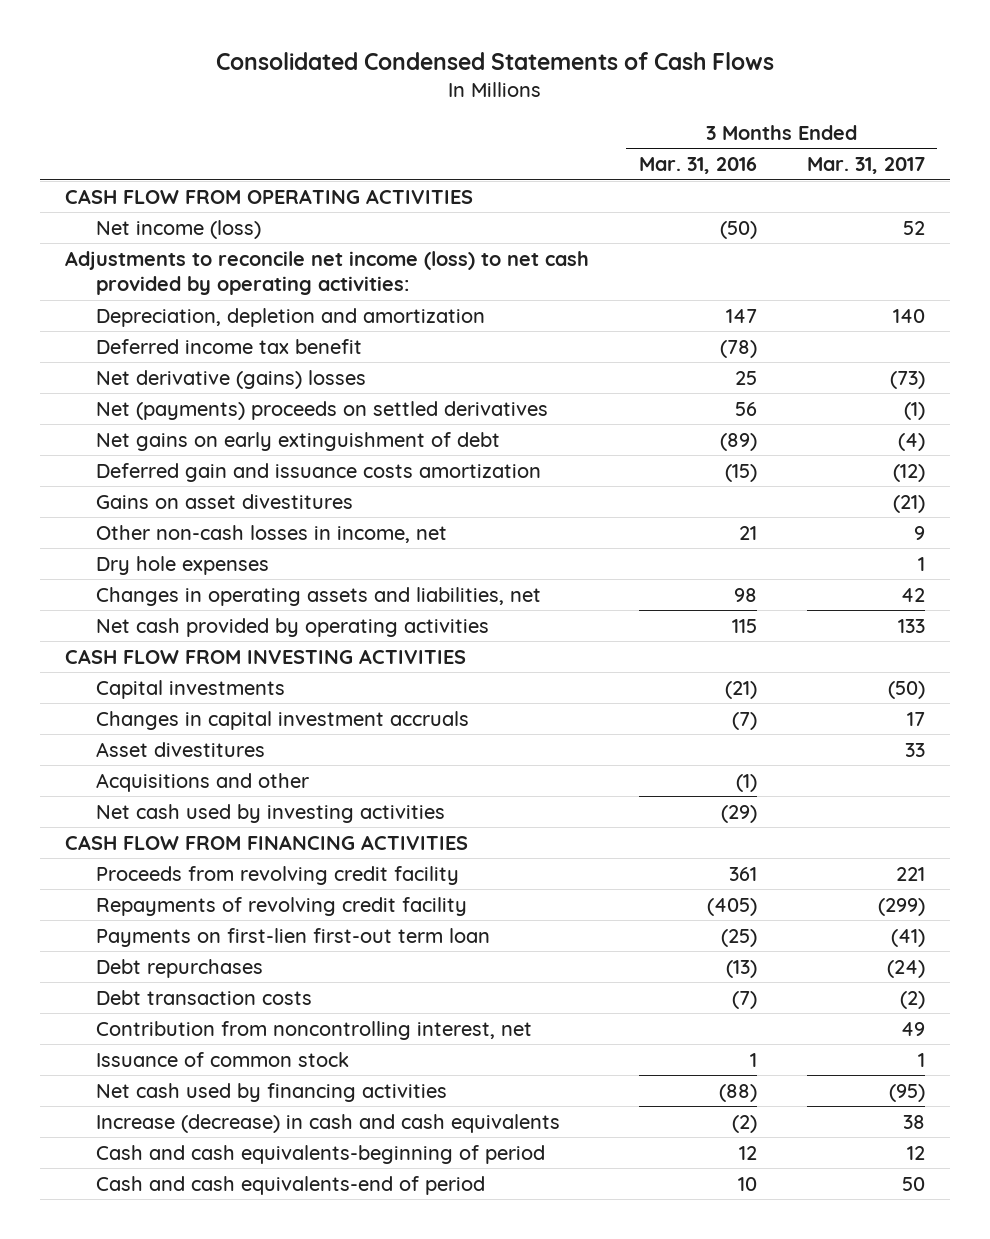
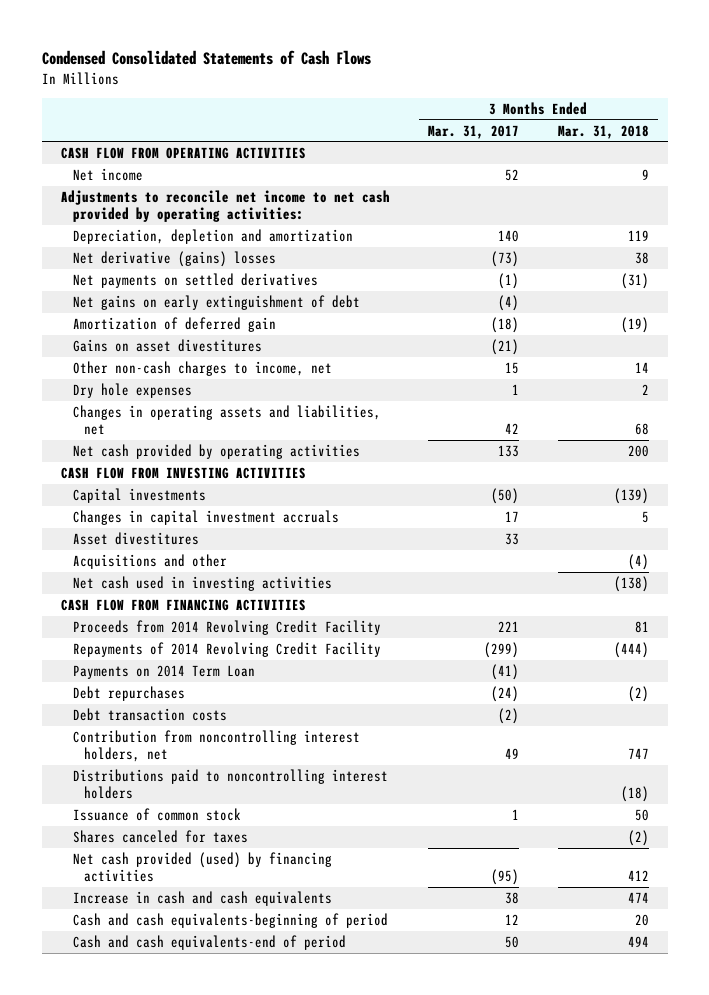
- Consolidated Condensed Statements of Cash Flows
+ Condensed Consolidated Statements of Cash Flows
- | 3 Months Ended Mar. 31, 2016 | 3 Months Ended Mar. 31, 2017
+ | 3 Months Ended Mar. 31, 2017 | 3 Months Ended Mar. 31, 2018
- Net income (loss) | (50) | 52
- Adjustments to reconcile net income (loss) to net cash provided by operating activities:
+ Net income | 52 | 9
+ Adjustments to reconcile net income to net cash provided by operating activities:
- Deferred income tax benefit | (78) |
- Net (payments) proceeds on settled derivatives | 56 | (1)
+ Net payments on settled derivatives | (1) | (31)
- Deferred gain and issuance costs amortization | (15) | (12)
+ Amortization of deferred gain | (18) | (19)
- Other non-cash losses in income, net | 21 | 9
+ Other non-cash charges to income, net | 15 | 14
- Net cash used by investing activities | (29) |
+ Net cash used in investing activities | | (138)
- Proceeds from revolving credit facility | 361 | 221
- Repayments of revolving credit facility | (405) | (299)
- Payments on first-lien first-out term loan | (25) | (41)
+ Proceeds from 2014 Revolving Credit Facility | 221 | 81
+ Repayments of 2014 Revolving Credit Facility | (299) | (444)
+ Payments on 2014 Term Loan | (41) |
- Contribution from noncontrolling interest, net | | 49
+ Contribution from noncontrolling interest holders, net | 49 | 747
+ Distributions paid to noncontrolling interest holders | | (18)
- Net cash used by financing activities | (88) | (95)
- Increase (decrease) in cash and cash equivalents | (2) | 38
+ Shares canceled for taxes | | (2)
+ Net cash provided (used) by financing activities | (95) | 412
+ Increase in cash and cash equivalents | 38 | 474

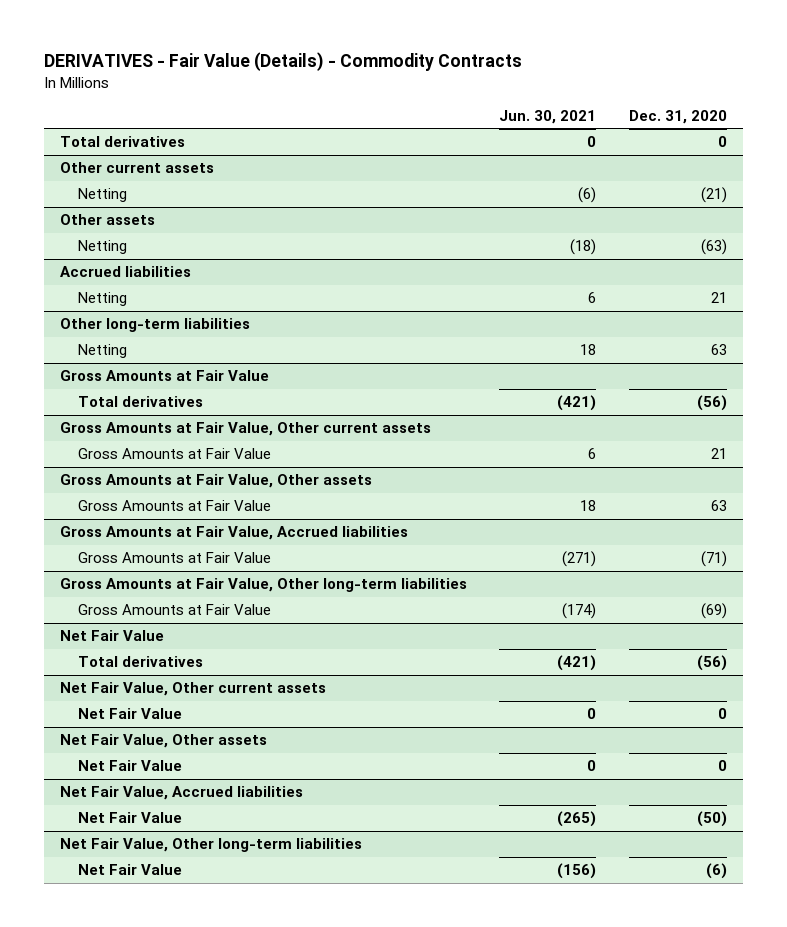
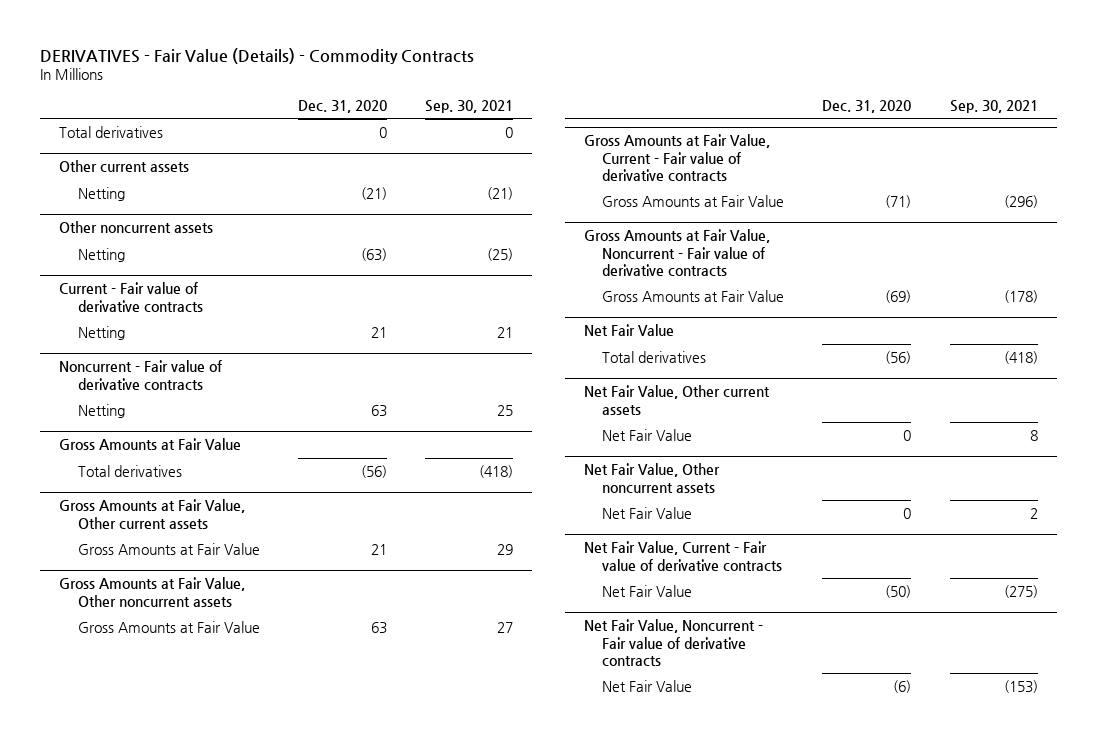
- | Jun. 30, 2021 | Dec. 31, 2020
+ | Dec. 31, 2020 | Sep. 30, 2021
- Other assets
+ Other noncurrent assets
- Accrued liabilities
+ Current - Fair value of derivative contracts
- Other long-term liabilities
+ Noncurrent - Fair value of derivative contracts
- Gross Amounts at Fair Value, Other assets
+ Gross Amounts at Fair Value, Other noncurrent assets
- Gross Amounts at Fair Value, Accrued liabilities
+ Gross Amounts at Fair Value, Current - Fair value of derivative contracts
- Gross Amounts at Fair Value, Other long-term liabilities
+ Gross Amounts at Fair Value, Noncurrent - Fair value of derivative contracts
- Net Fair Value, Other assets
+ Net Fair Value, Other noncurrent assets
- Net Fair Value, Accrued liabilities
+ Net Fair Value, Current - Fair value of derivative contracts
- Net Fair Value, Other long-term liabilities
+ Net Fair Value, Noncurrent - Fair value of derivative contracts

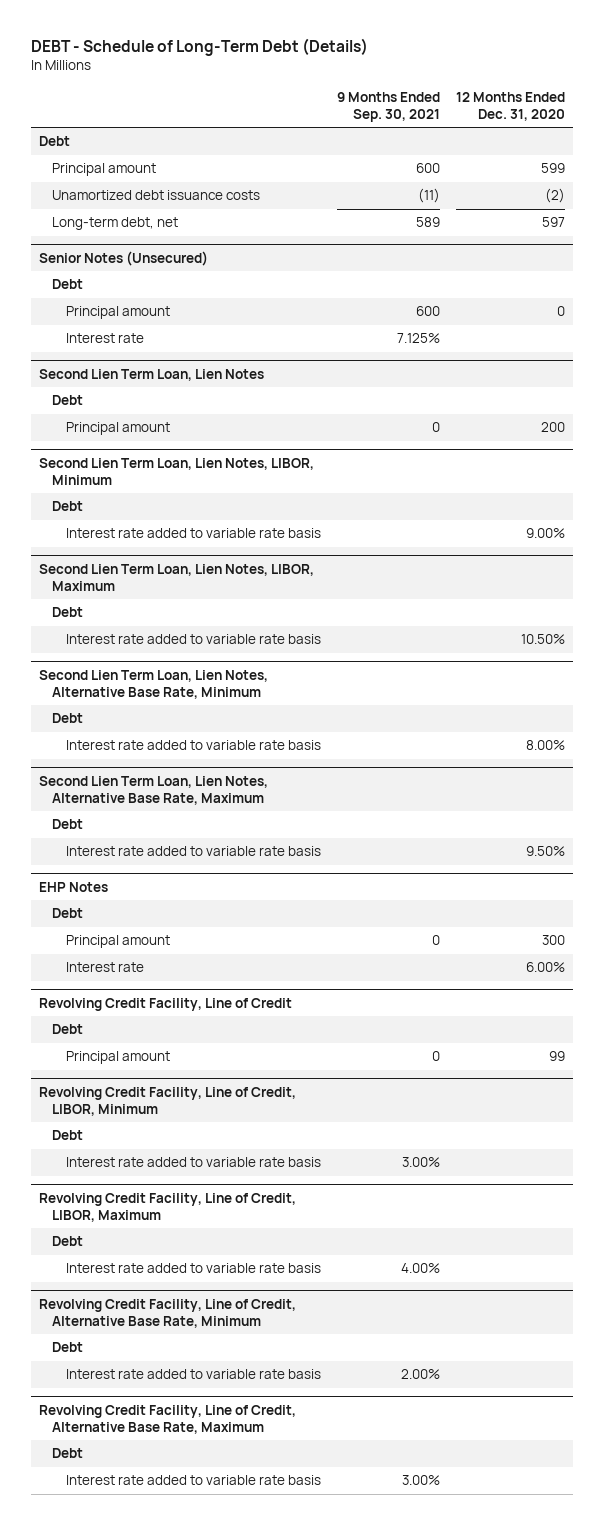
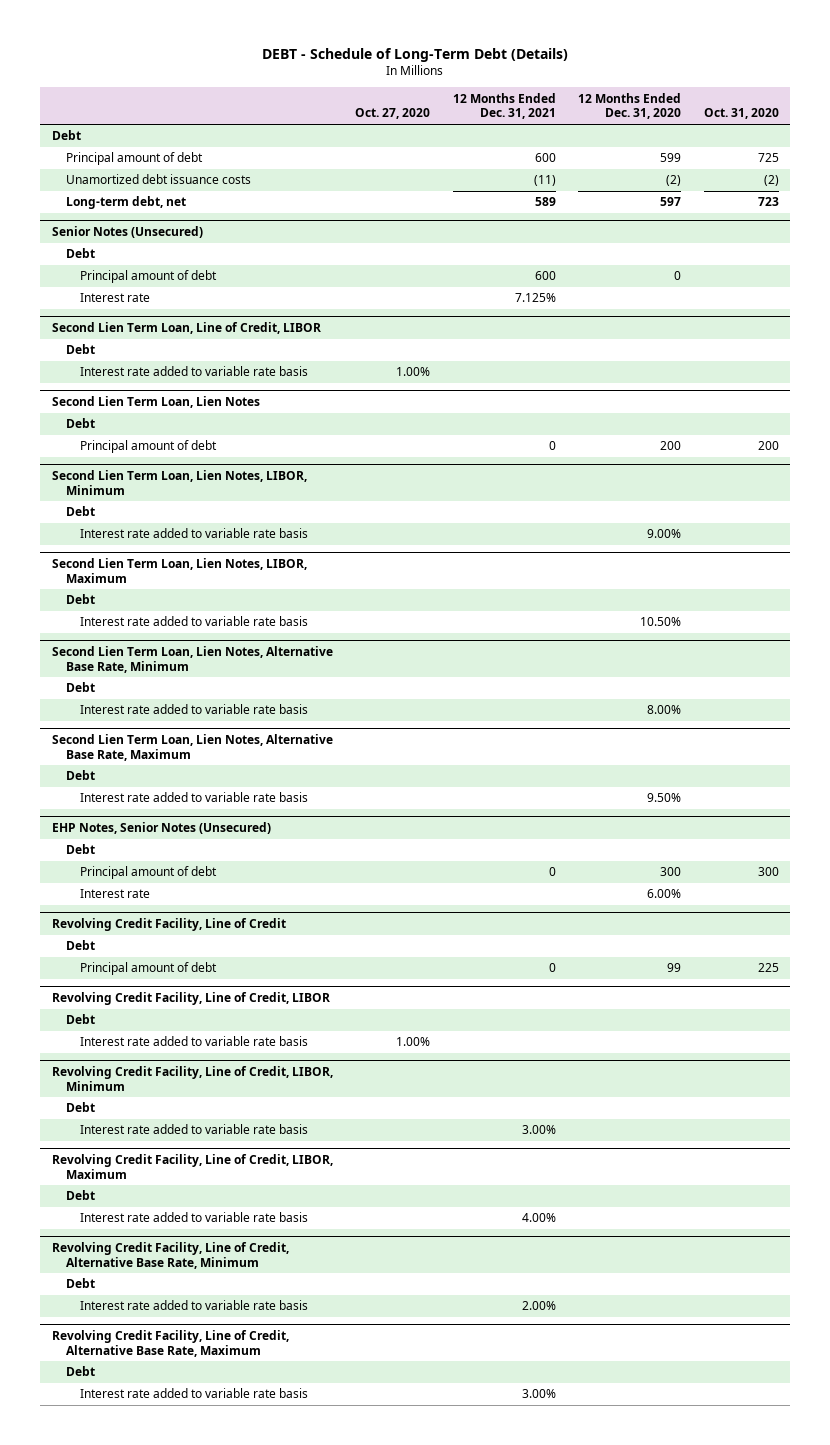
- | 9 Months Ended Sep. 30, 2021 | 12 Months Ended Dec. 31, 2020
+ | Oct. 27, 2020 | 12 Months Ended Dec. 31, 2021 | 12 Months Ended Dec. 31, 2020 | Oct. 31, 2020
- Principal amount | 600 | 599
+ Principal amount of debt | | 600 | 599 | 725
@ Senior Notes (Unsecured)
- Principal amount | 600 | 0
+ Principal amount of debt | | 600 | 0 |
+ Second Lien Term Loan, Line of Credit, LIBOR
+ Debt
+ Interest rate added to variable rate basis | 1.00% | | |
@ Second Lien Term Loan, Lien Notes
- Principal amount | 0 | 200
+ Principal amount of debt | | 0 | 200 | 200
- EHP Notes
+ EHP Notes, Senior Notes (Unsecured)
- Principal amount | 0 | 300
+ Principal amount of debt | | 0 | 300 | 300
@ Revolving Credit Facility, Line of Credit
- Principal amount | 0 | 99
+ Principal amount of debt | | 0 | 99 | 225
+ Revolving Credit Facility, Line of Credit, LIBOR
+ Debt
+ Interest rate added to variable rate basis | 1.00% | | |

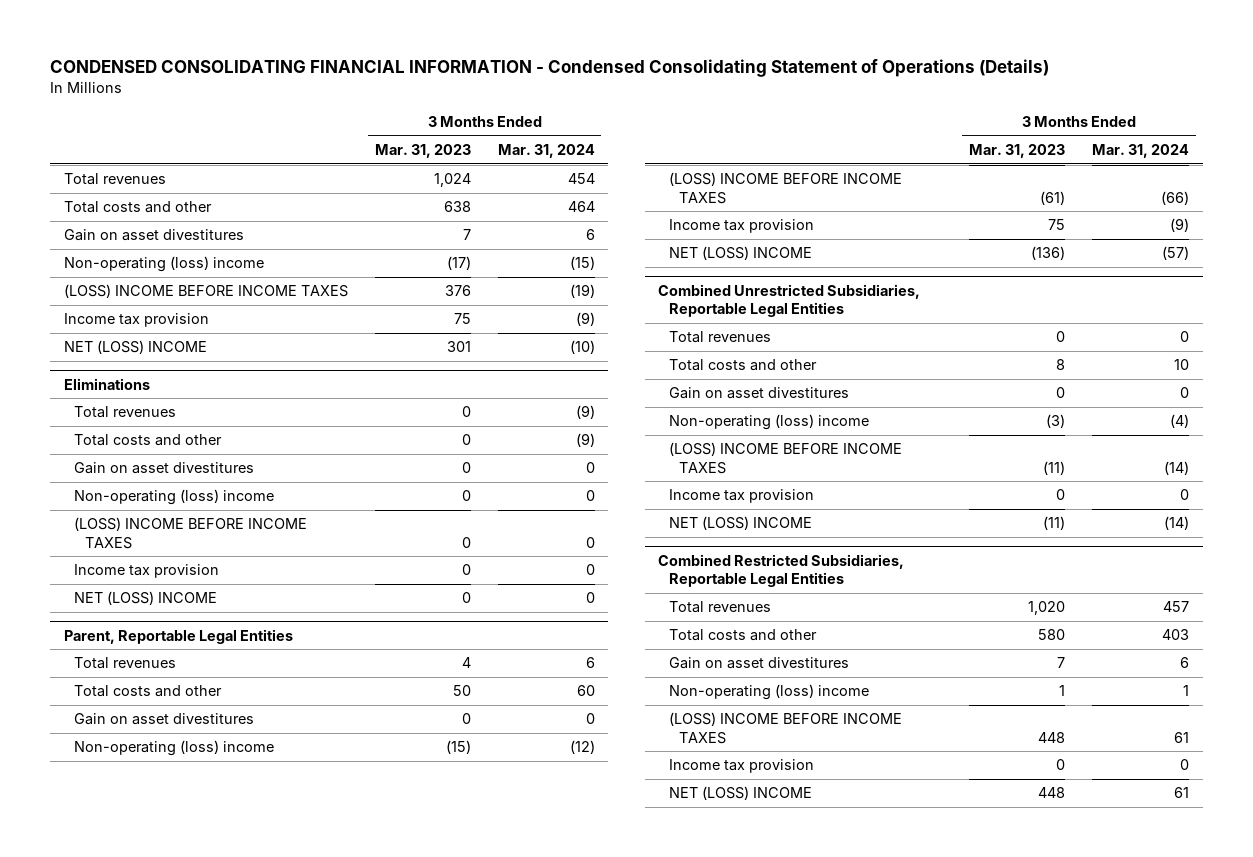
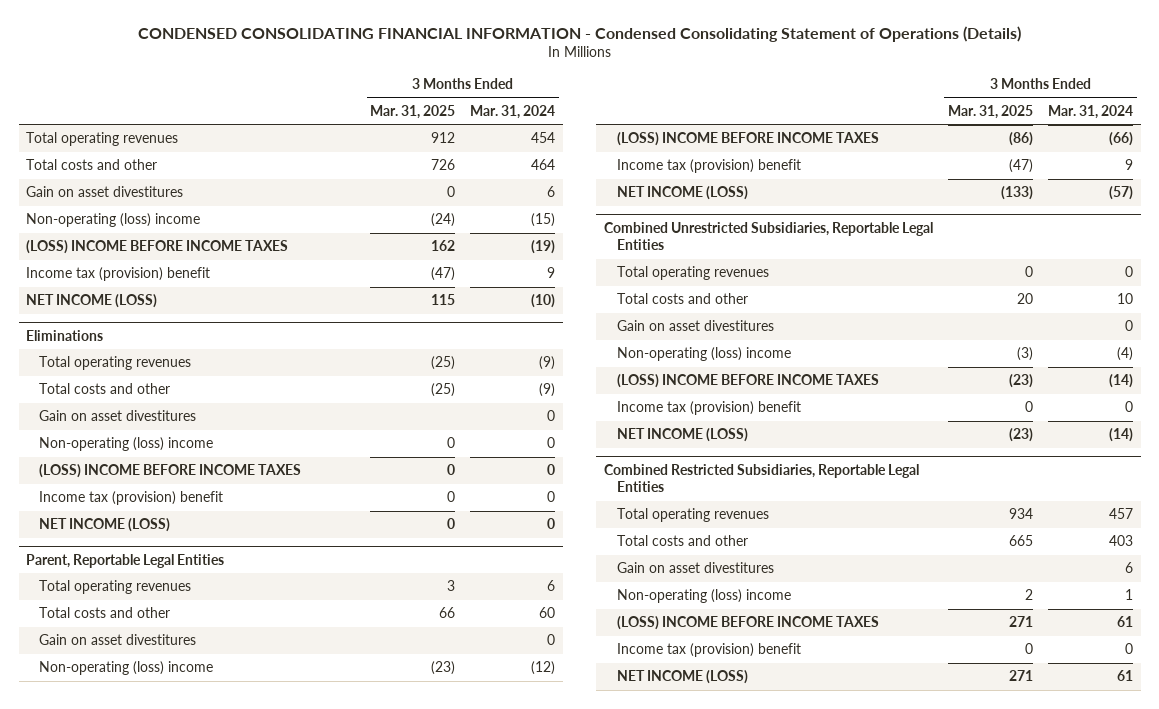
- | 3 Months Ended Mar. 31, 2023 | 3 Months Ended Mar. 31, 2024
+ | 3 Months Ended Mar. 31, 2025 | 3 Months Ended Mar. 31, 2024
- Total revenues | 1,024 | 454
+ Total operating revenues | 912 | 454
- Income tax provision | 75 | (9)
- NET (LOSS) INCOME | 301 | (10)
+ Income tax (provision) benefit | (47) | 9
+ NET INCOME (LOSS) | 115 | (10)
@ Eliminations
- Total revenues | 0 | (9)
+ Total operating revenues | (25) | (9)
- Income tax provision | 0 | 0
- NET (LOSS) INCOME | 0 | 0
+ Income tax (provision) benefit | 0 | 0
+ NET INCOME (LOSS) | 0 | 0
@ Parent, Reportable Legal Entities
- Total revenues | 4 | 6
+ Total operating revenues | 3 | 6
- Income tax provision | 75 | (9)
- NET (LOSS) INCOME | (136) | (57)
+ Income tax (provision) benefit | (47) | 9
+ NET INCOME (LOSS) | (133) | (57)
@ Combined Unrestricted Subsidiaries, Reportable Legal Entities
- Total revenues | 0 | 0
+ Total operating revenues | 0 | 0
- Income tax provision | 0 | 0
- NET (LOSS) INCOME | (11) | (14)
+ Income tax (provision) benefit | 0 | 0
+ NET INCOME (LOSS) | (23) | (14)
@ Combined Restricted Subsidiaries, Reportable Legal Entities
- Total revenues | 1,020 | 457
+ Total operating revenues | 934 | 457
- Income tax provision | 0 | 0
- NET (LOSS) INCOME | 448 | 61
+ Income tax (provision) benefit | 0 | 0
+ NET INCOME (LOSS) | 271 | 61

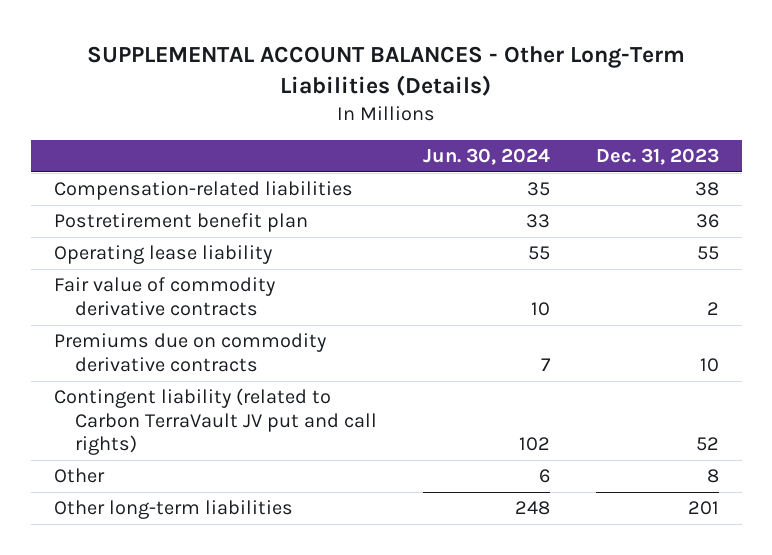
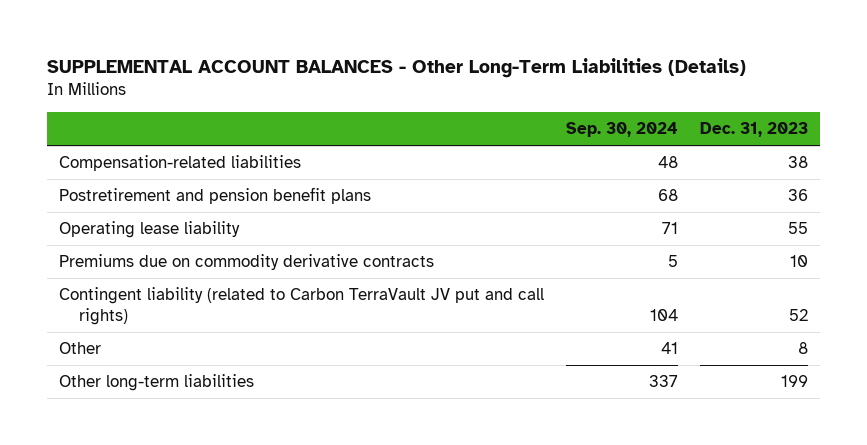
- | Jun. 30, 2024 | Dec. 31, 2023
+ | Sep. 30, 2024 | Dec. 31, 2023
- Postretirement benefit plan | 33 | 36
+ Postretirement and pension benefit plans | 68 | 36
- Fair value of commodity derivative contracts | 10 | 2
- Other long-term liabilities | 248 | 201
+ Other long-term liabilities | 337 | 199

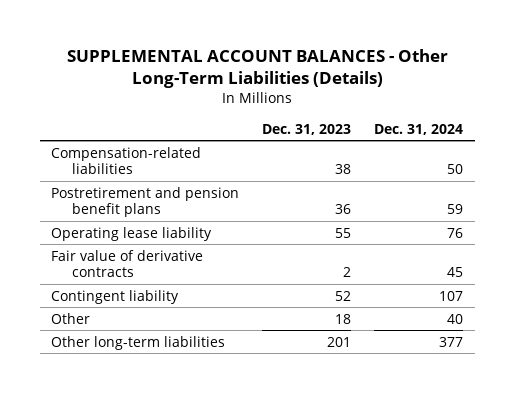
- | Sep. 30, 2024 | Dec. 31, 2023
+ | Dec. 31, 2023 | Dec. 31, 2024
- Premiums due on commodity derivative contracts | 5 | 10
- Contingent liability (related to Carbon TerraVault JV put and call rights) | 104 | 52
- Other | 41 | 8
- Other long-term liabilities | 337 | 199
+ Fair value of derivative contracts | 2 | 45
+ Contingent liability | 52 | 107
+ Other | 18 | 40
+ Other long-term liabilities | 201 | 377

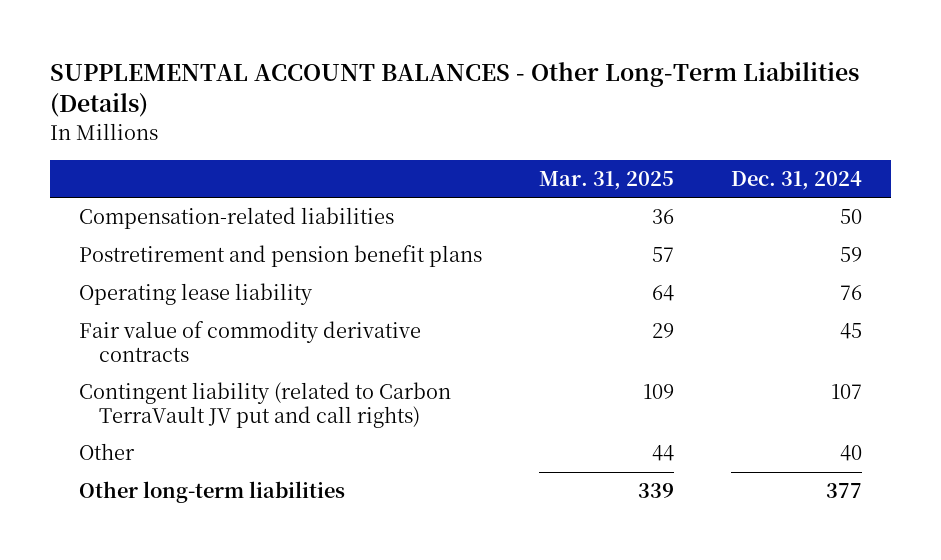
- | Dec. 31, 2023 | Dec. 31, 2024
+ | Mar. 31, 2025 | Dec. 31, 2024
- Fair value of derivative contracts | 2 | 45
- Contingent liability | 52 | 107
+ Fair value of commodity derivative contracts | 29 | 45
+ Contingent liability (related to Carbon TerraVault JV put and call rights) | 109 | 107

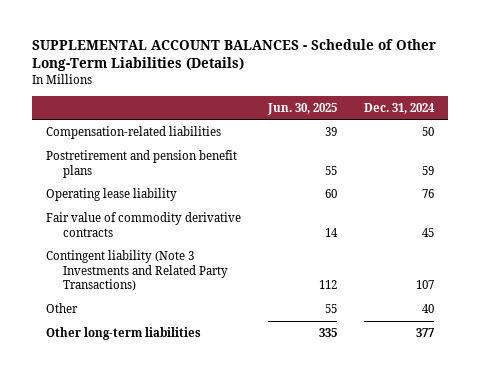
- SUPPLEMENTAL ACCOUNT BALANCES - Other Long-Term Liabilities (Details)
+ SUPPLEMENTAL ACCOUNT BALANCES - Schedule of Other Long-Term Liabilities (Details)
- | Mar. 31, 2025 | Dec. 31, 2024
+ | Jun. 30, 2025 | Dec. 31, 2024
- Contingent liability (related to Carbon TerraVault JV put and call rights) | 109 | 107
+ Contingent liability (Note 3 Investments and Related Party Transactions) | 112 | 107

